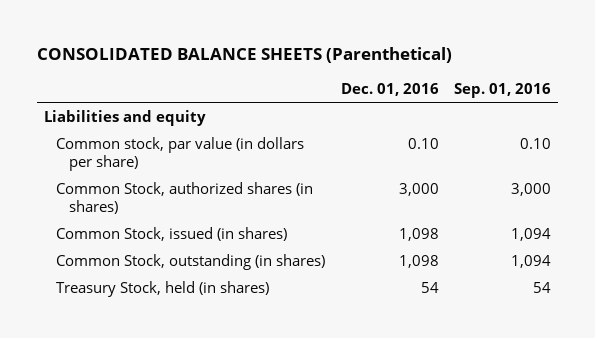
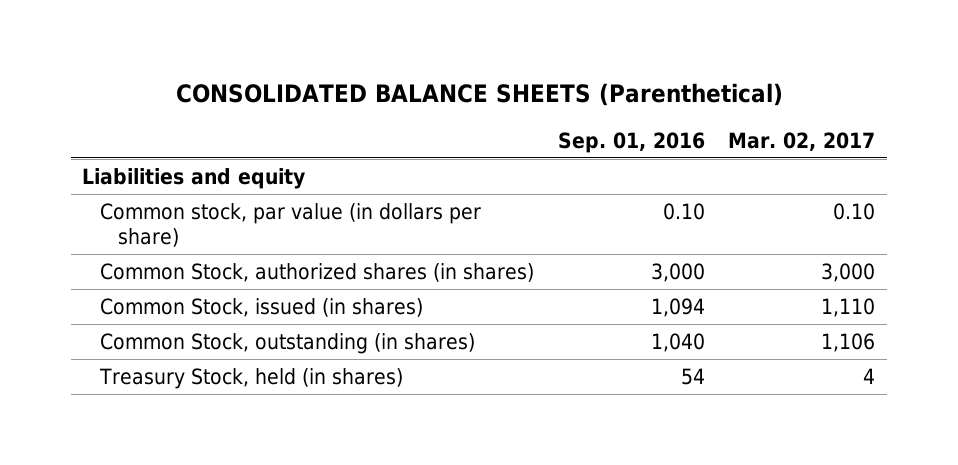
- | Dec. 01, 2016 | Sep. 01, 2016
+ | Sep. 01, 2016 | Mar. 02, 2017
- Common Stock, outstanding (in shares) | 1,098 | 1,094
+ Common Stock, outstanding (in shares) | 1,040 | 1,106

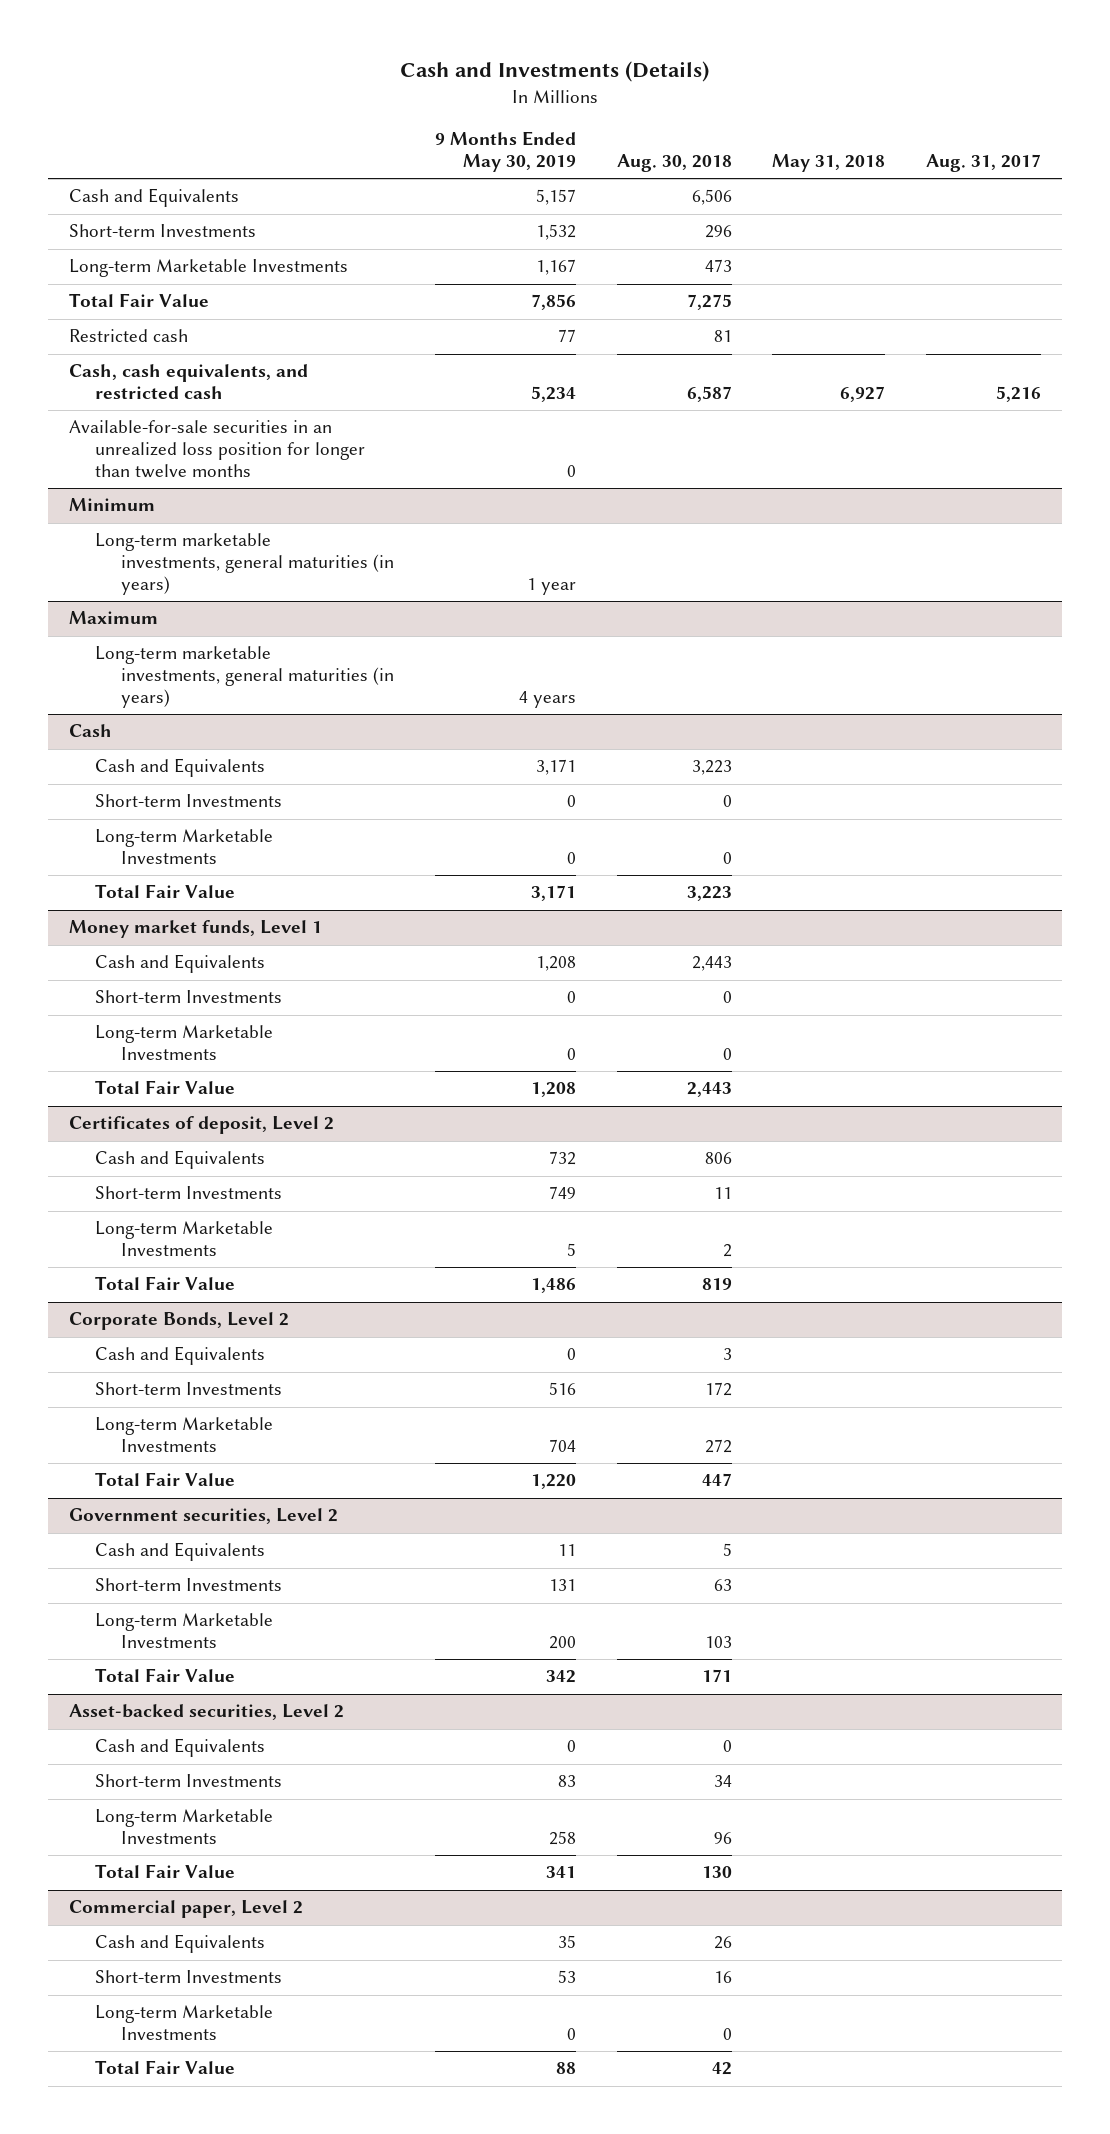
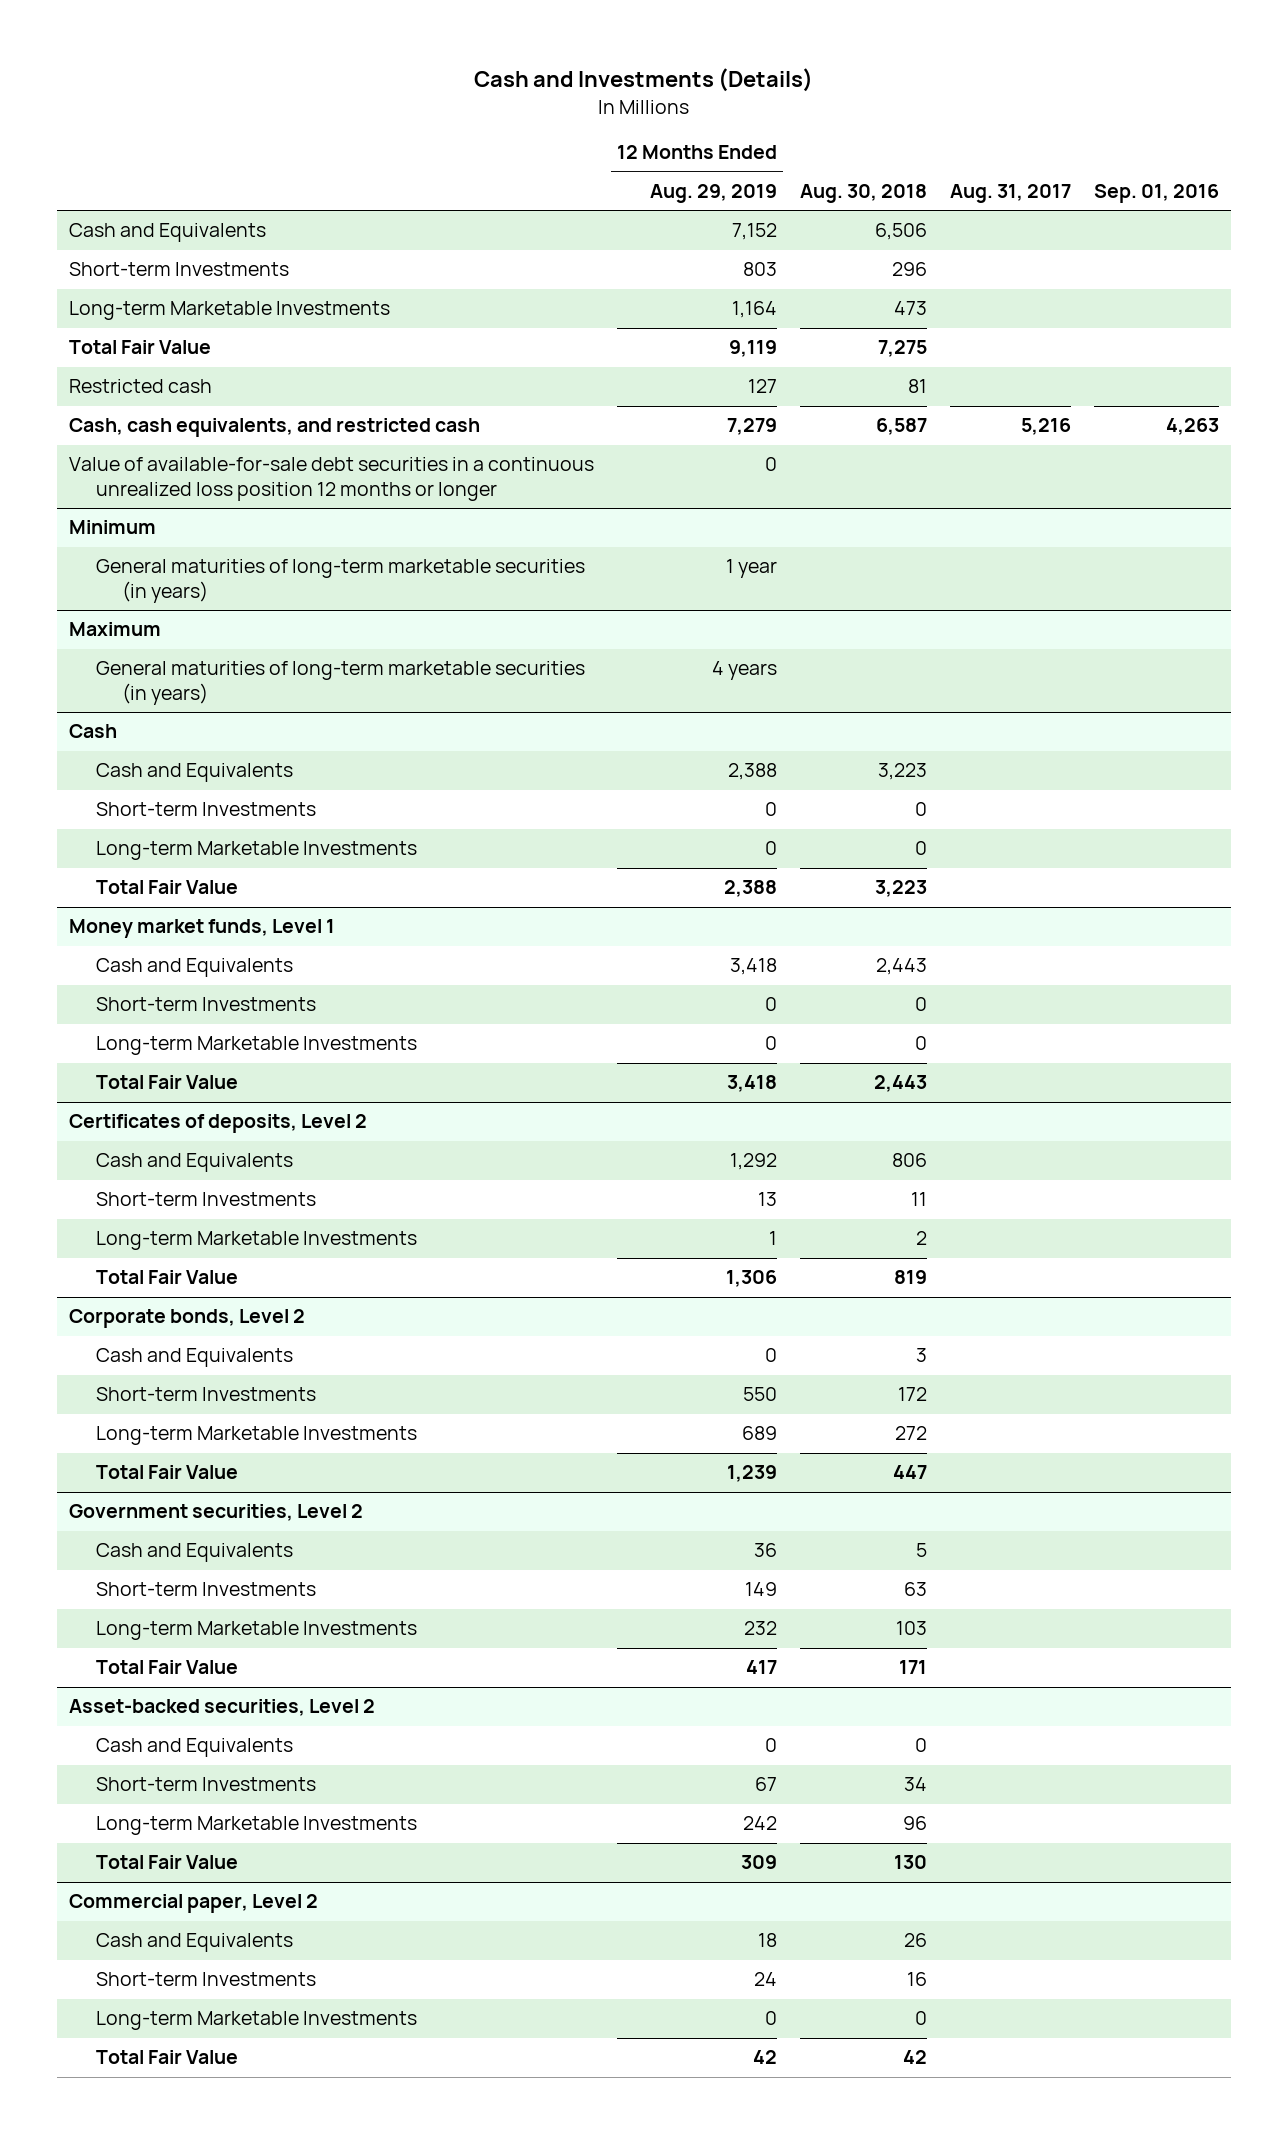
- | 9 Months Ended May 30, 2019 | Aug. 30, 2018 | May 31, 2018 | Aug. 31, 2017
+ | 12 Months Ended Aug. 29, 2019 | Aug. 30, 2018 | Aug. 31, 2017 | Sep. 01, 2016
- Available-for-sale securities in an unrealized loss position for longer than twelve months | 0 | | |
+ Value of available-for-sale debt securities in a continuous unrealized loss position 12 months or longer | 0 | | |
@ Minimum
- Long-term marketable investments, general maturities (in years) | 1 year | | |
+ General maturities of long-term marketable securities (in years) | 1 year | | |
@ Maximum
- Long-term marketable investments, general maturities (in years) | 4 years | | |
+ General maturities of long-term marketable securities (in years) | 4 years | | |
- Certificates of deposit, Level 2
+ Certificates of deposits, Level 2
- Corporate Bonds, Level 2
+ Corporate bonds, Level 2

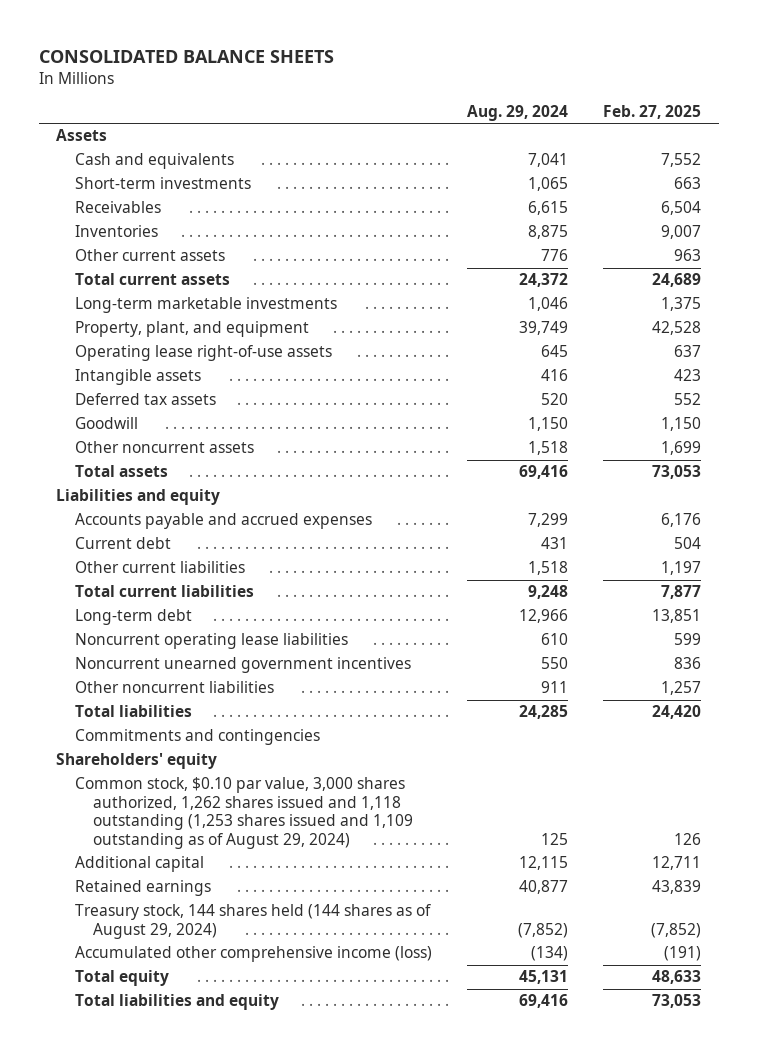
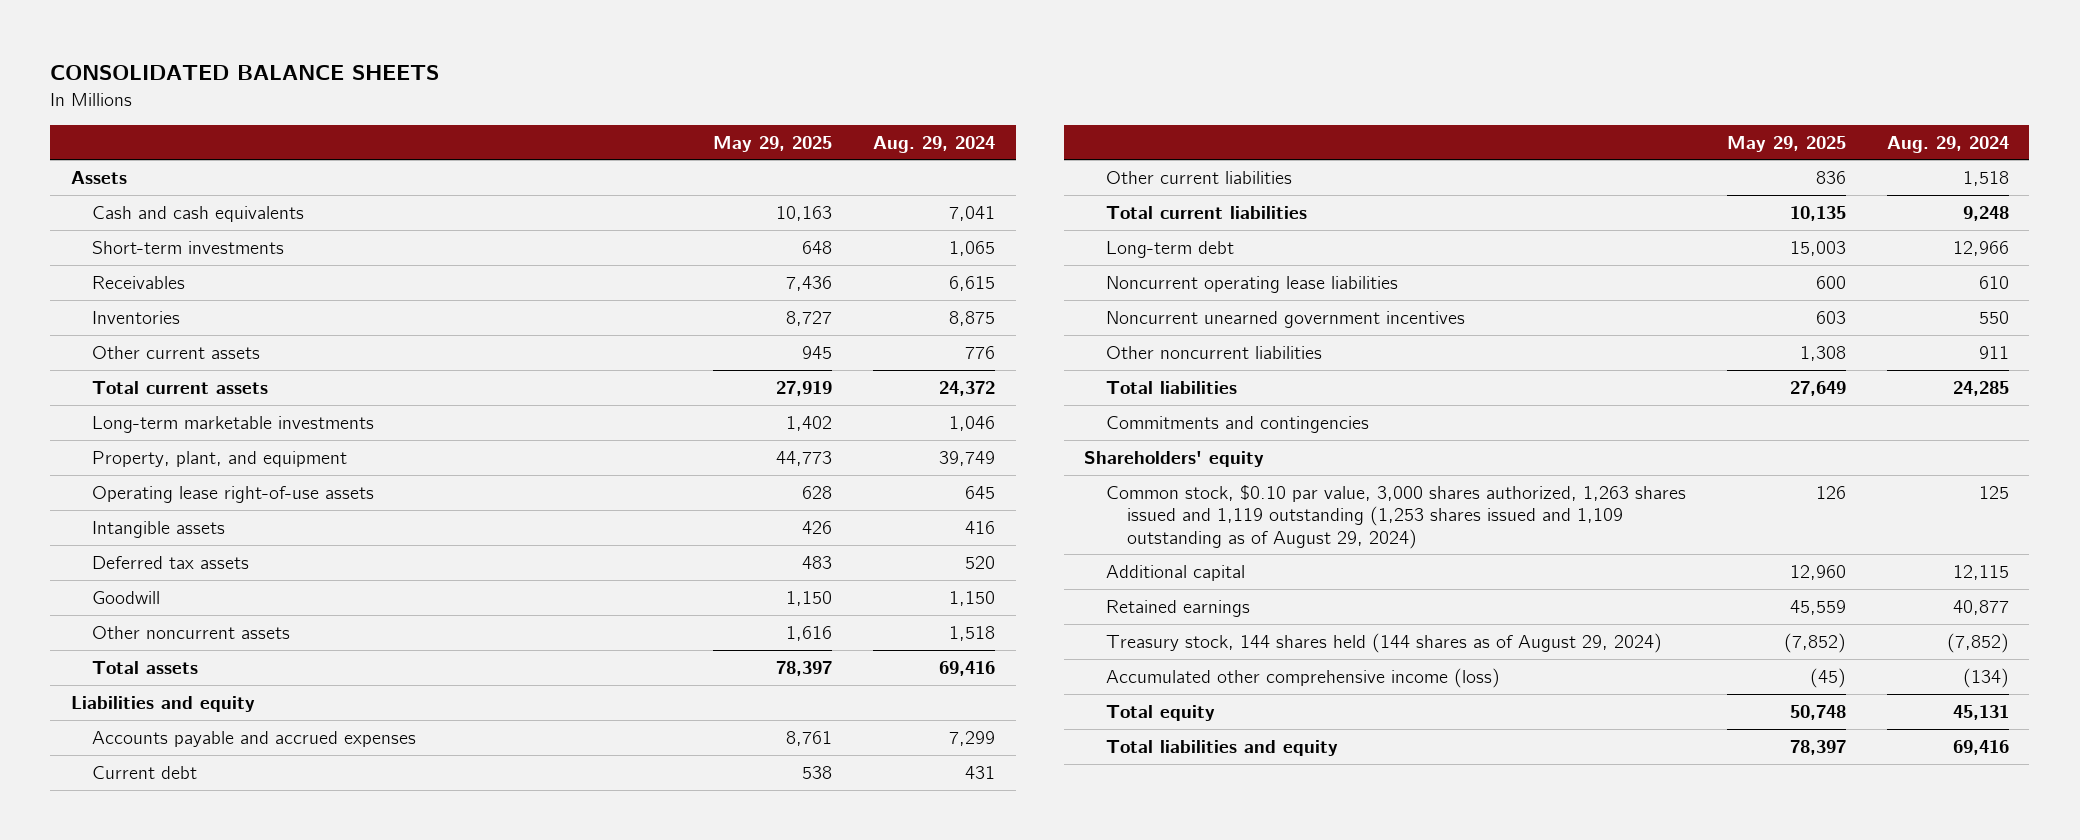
- | Aug. 29, 2024 | Feb. 27, 2025
+ | May 29, 2025 | Aug. 29, 2024
- Cash and equivalents | 7,041 | 7,552
+ Cash and cash equivalents | 10,163 | 7,041
- Common stock, $0.10 par value, 3,000 shares authorized, 1,262 shares issued and 1,118 outstanding (1,253 shares issued and 1,109 outstanding as of August 29, 2024) | 125 | 126
+ Common stock, $0.10 par value, 3,000 shares authorized, 1,263 shares issued and 1,119 outstanding (1,253 shares issued and 1,109 outstanding as of August 29, 2024) | 126 | 125

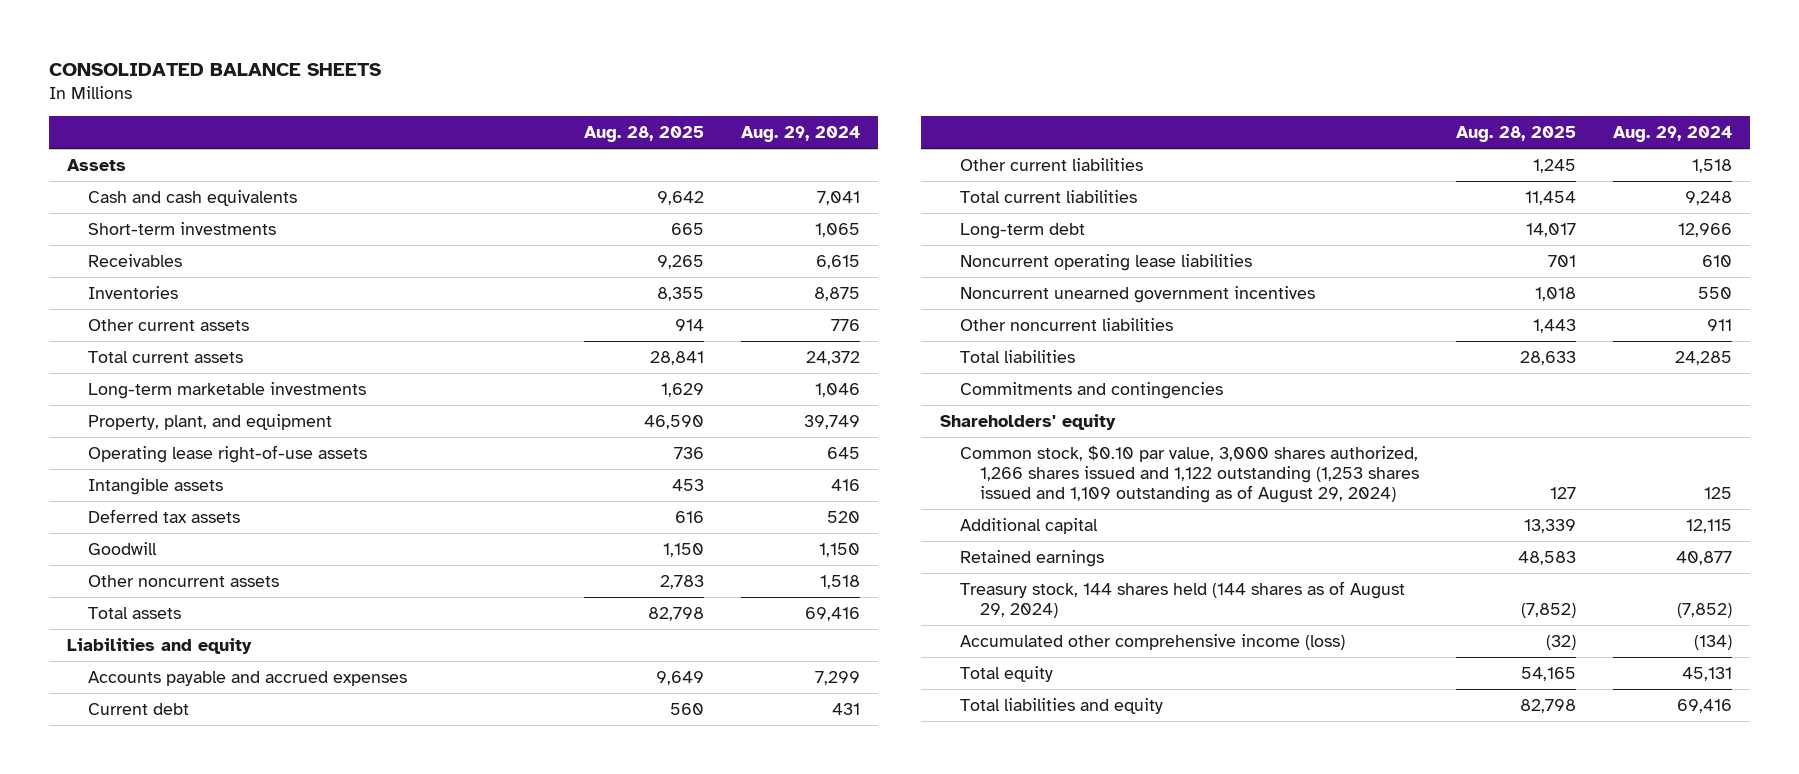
- | May 29, 2025 | Aug. 29, 2024
+ | Aug. 28, 2025 | Aug. 29, 2024
- Common stock, $0.10 par value, 3,000 shares authorized, 1,263 shares issued and 1,119 outstanding (1,253 shares issued and 1,109 outstanding as of August 29, 2024) | 126 | 125
+ Common stock, $0.10 par value, 3,000 shares authorized, 1,266 shares issued and 1,122 outstanding (1,253 shares issued and 1,109 outstanding as of August 29, 2024) | 127 | 125

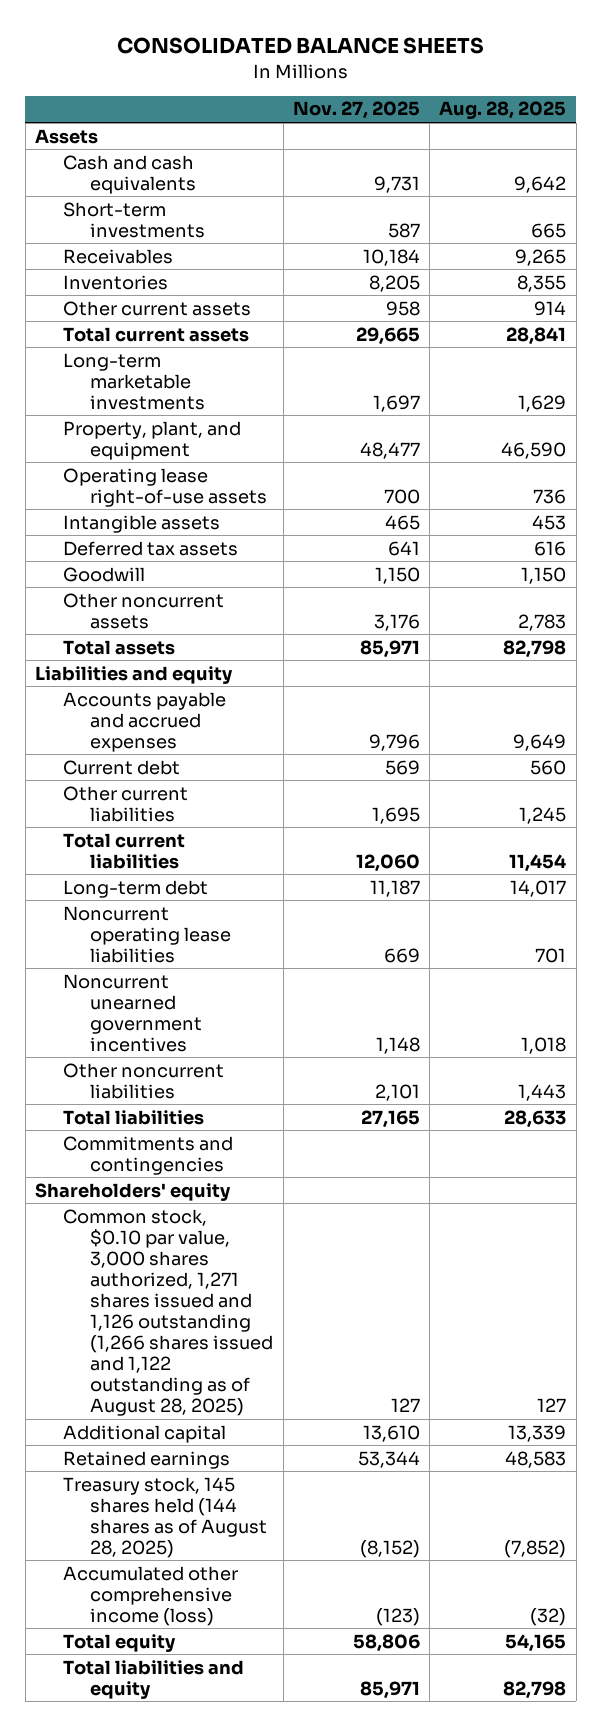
- | Aug. 28, 2025 | Aug. 29, 2024
+ | Nov. 27, 2025 | Aug. 28, 2025
- Common stock, $0.10 par value, 3,000 shares authorized, 1,266 shares issued and 1,122 outstanding (1,253 shares issued and 1,109 outstanding as of August 29, 2024) | 127 | 125
+ Common stock, $0.10 par value, 3,000 shares authorized, 1,271 shares issued and 1,126 outstanding (1,266 shares issued and 1,122 outstanding as of August 28, 2025) | 127 | 127
- Treasury stock, 144 shares held (144 shares as of August 29, 2024) | (7,852) | (7,852)
+ Treasury stock, 145 shares held (144 shares as of August 28, 2025) | (8,152) | (7,852)

